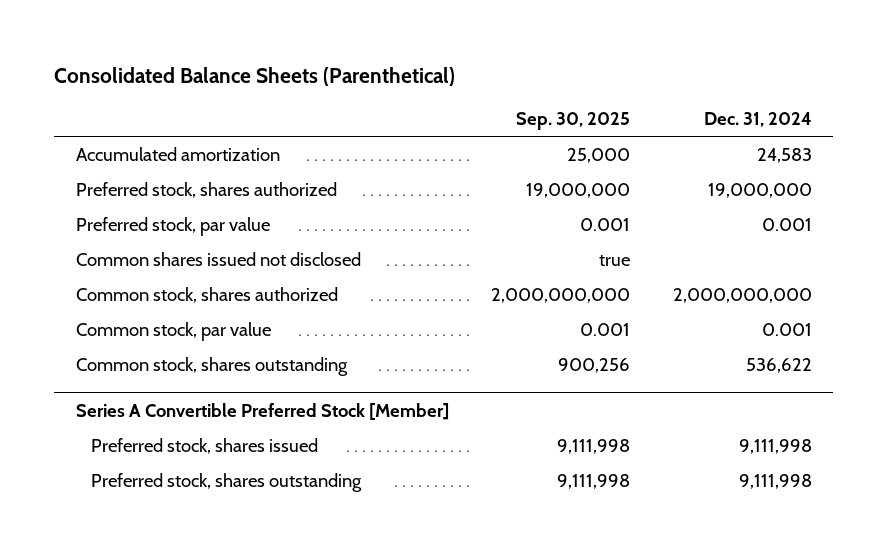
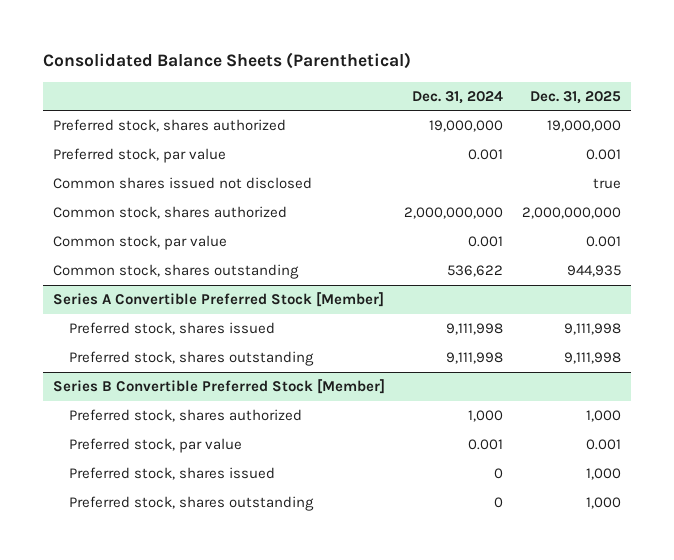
- | Sep. 30, 2025 | Dec. 31, 2024
+ | Dec. 31, 2024 | Dec. 31, 2025
- Accumulated amortization | 25,000 | 24,583
+ Series B Convertible Preferred Stock [Member]
+ Preferred stock, shares authorized | 1,000 | 1,000
+ Preferred stock, par value | 0.001 | 0.001
+ Preferred stock, shares issued | 0 | 1,000
+ Preferred stock, shares outstanding | 0 | 1,000

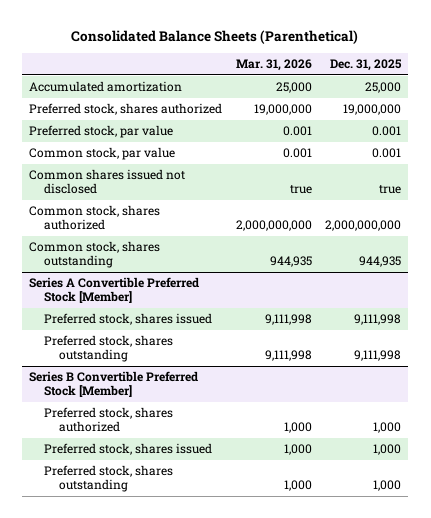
- | Dec. 31, 2024 | Dec. 31, 2025
+ | Mar. 31, 2026 | Dec. 31, 2025
+ Accumulated amortization | 25,000 | 25,000
moved up: Common stock, par value | 0.001 | 0.001
@ Series B Convertible Preferred Stock [Member]
- Preferred stock, par value | 0.001 | 0.001

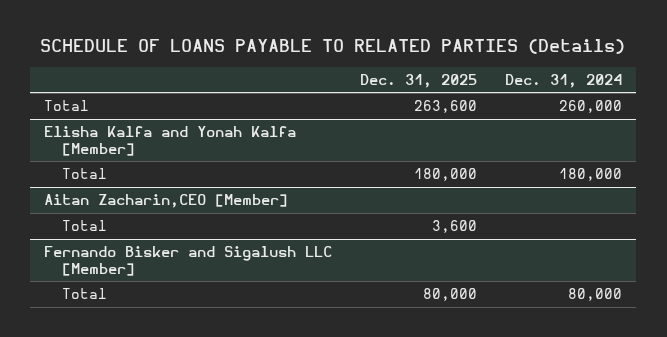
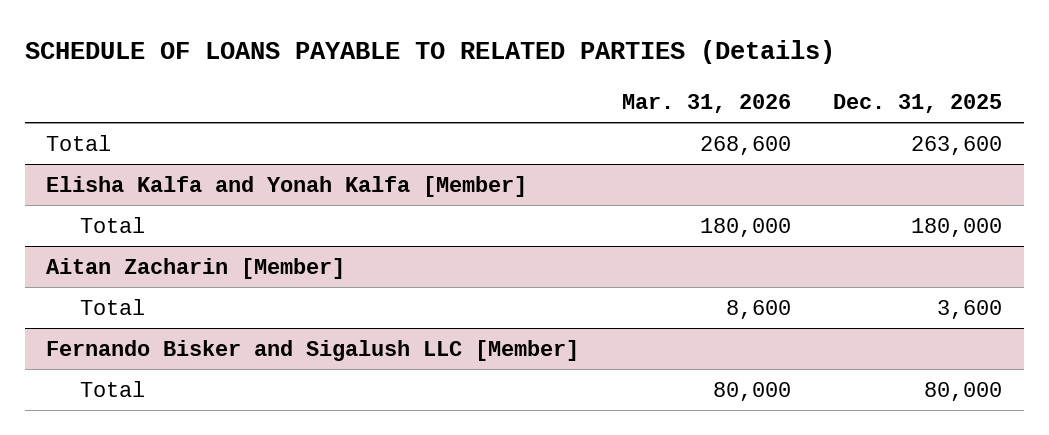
- | Dec. 31, 2025 | Dec. 31, 2024
+ | Mar. 31, 2026 | Dec. 31, 2025
- Aitan Zacharin,CEO [Member]
+ Aitan Zacharin [Member]

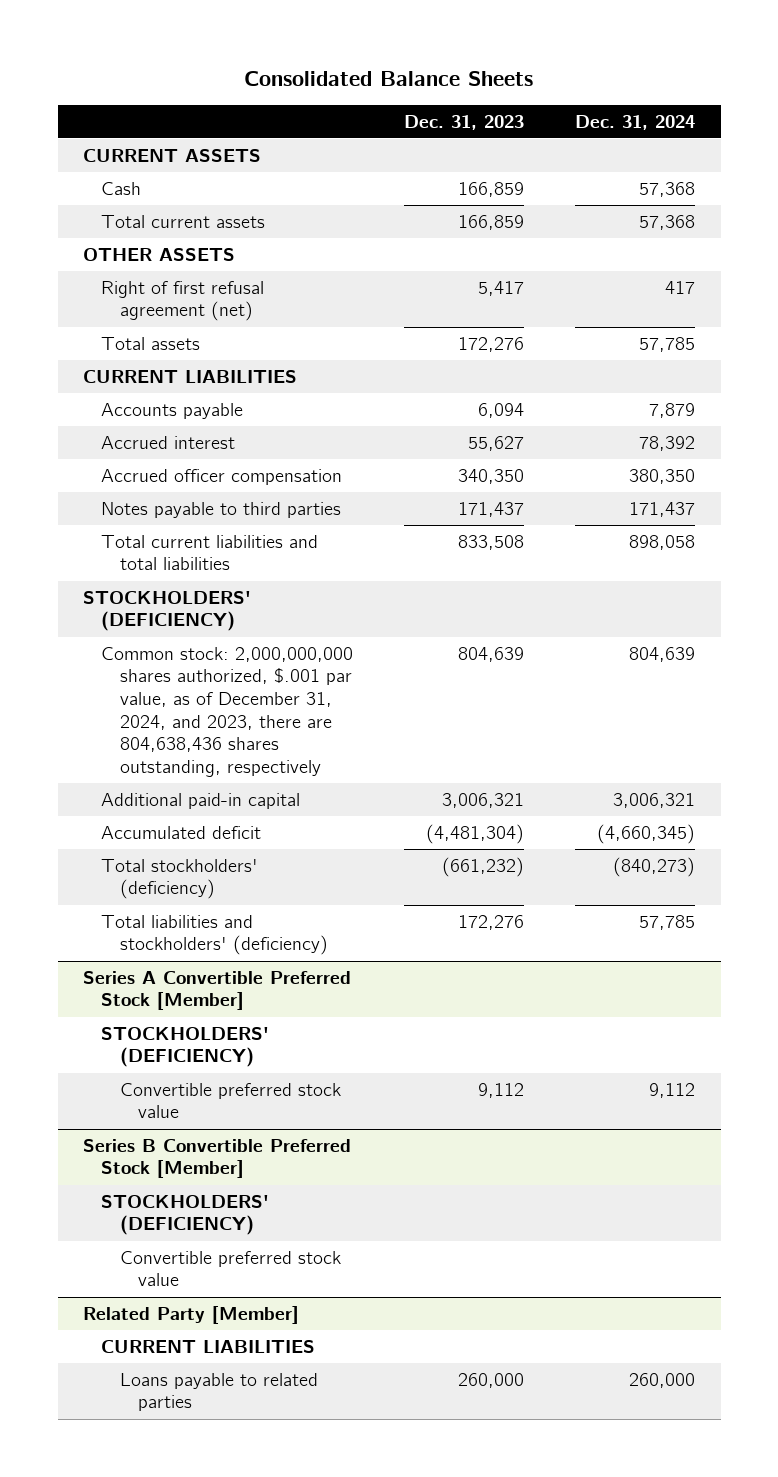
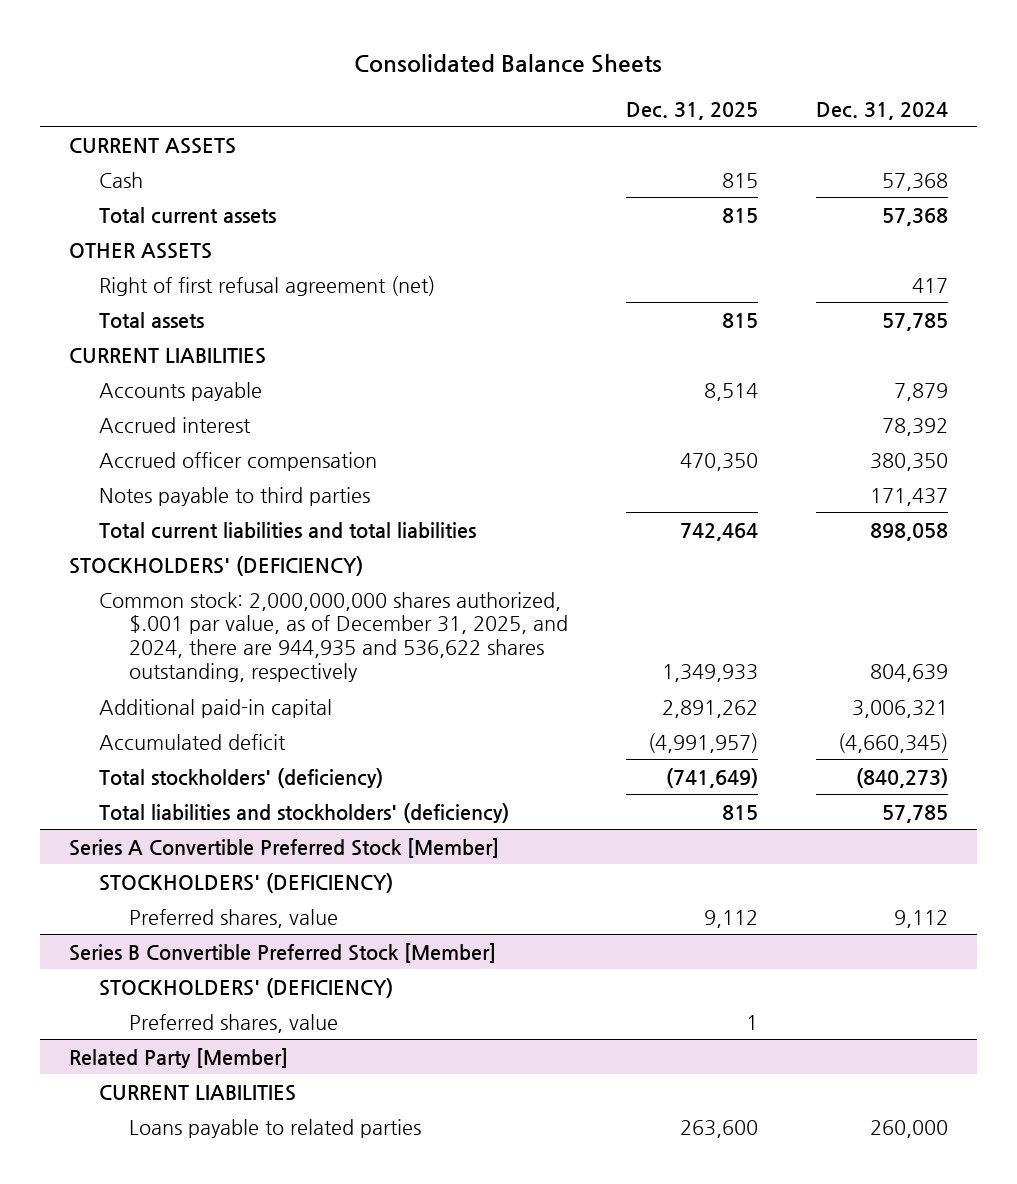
- | Dec. 31, 2023 | Dec. 31, 2024
+ | Dec. 31, 2025 | Dec. 31, 2024
- Common stock: 2,000,000,000 shares authorized, $.001 par value, as of December 31, 2024, and 2023, there are 804,638,436 shares outstanding, respectively | 804,639 | 804,639
+ Common stock: 2,000,000,000 shares authorized, $.001 par value, as of December 31, 2025, and 2024, there are 944,935 and 536,622 shares outstanding, respectively | 1,349,933 | 804,639
@ Series A Convertible Preferred Stock [Member]
- Convertible preferred stock value | 9,112 | 9,112
+ Preferred shares, value | 9,112 | 9,112
@ Series B Convertible Preferred Stock [Member]
- Convertible preferred stock value
+ Preferred shares, value | 1 |

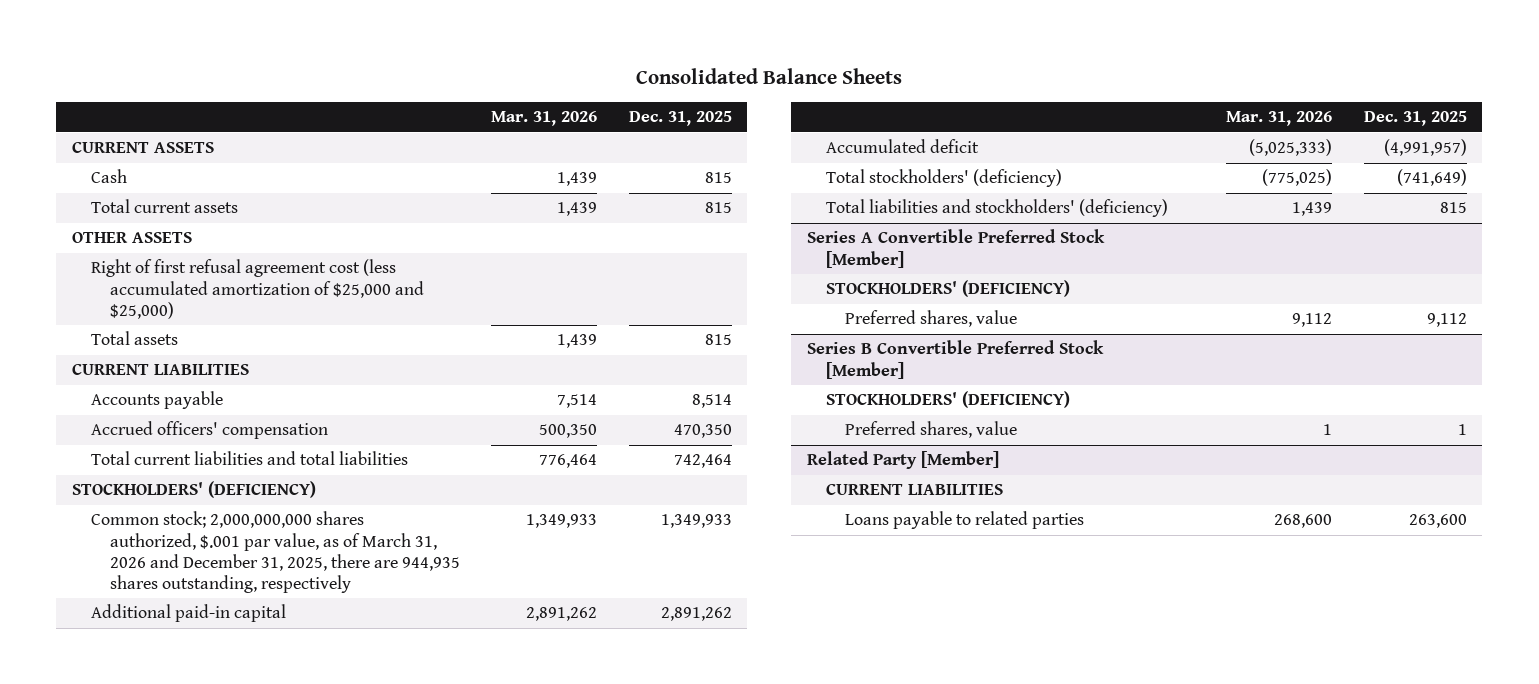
- | Dec. 31, 2025 | Dec. 31, 2024
+ | Mar. 31, 2026 | Dec. 31, 2025
- Right of first refusal agreement (net) | | 417
+ Right of first refusal agreement cost (less accumulated amortization of $25,000 and $25,000)
- Accrued interest | | 78,392
- Accrued officer compensation | 470,350 | 380,350
- Notes payable to third parties | | 171,437
+ Accrued officers' compensation | 500,350 | 470,350
- Common stock: 2,000,000,000 shares authorized, $.001 par value, as of December 31, 2025, and 2024, there are 944,935 and 536,622 shares outstanding, respectively | 1,349,933 | 804,639
+ Common stock; 2,000,000,000 shares authorized, $.001 par value, as of March 31, 2026 and December 31, 2025, there are 944,935 shares outstanding, respectively | 1,349,933 | 1,349,933

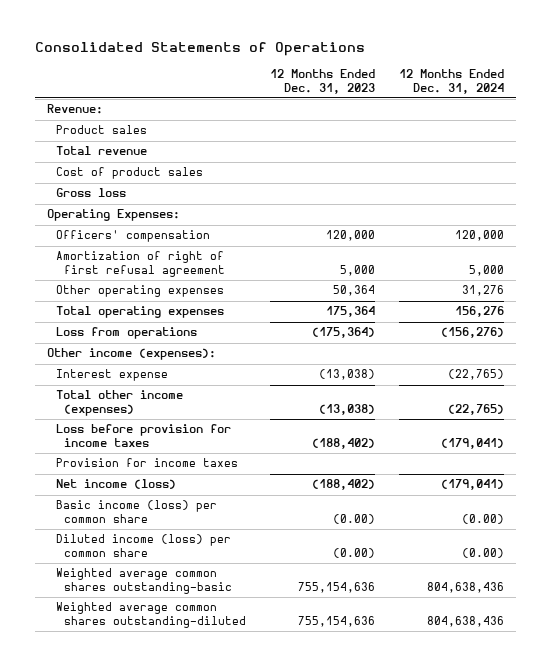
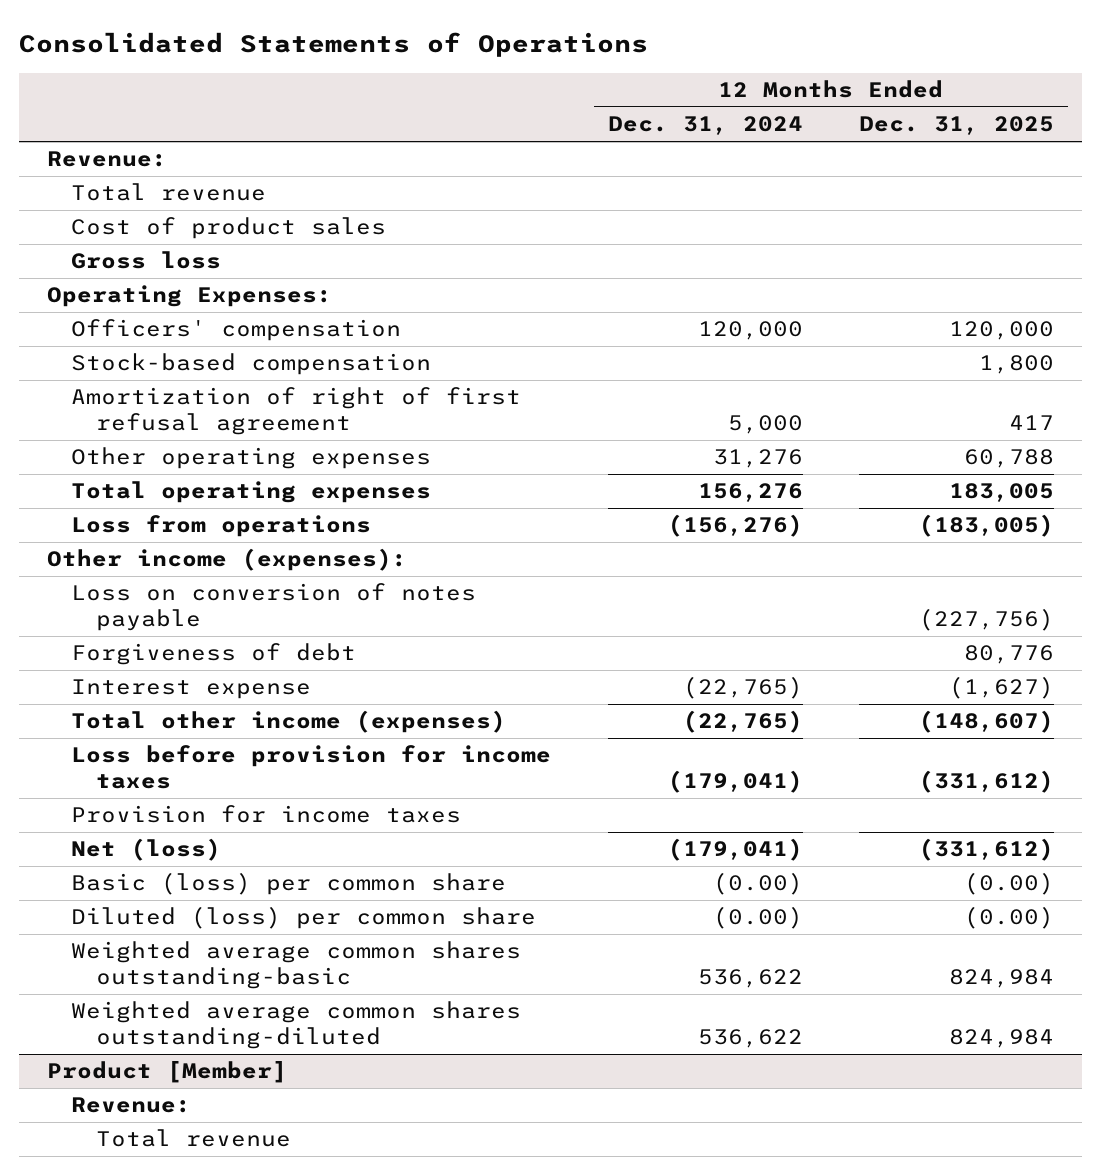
- | 12 Months Ended Dec. 31, 2023 | 12 Months Ended Dec. 31, 2024
+ | 12 Months Ended Dec. 31, 2024 | 12 Months Ended Dec. 31, 2025
- Product sales
+ Stock-based compensation | | 1,800
+ Loss on conversion of notes payable | | (227,756)
+ Forgiveness of debt | | 80,776
- Net income (loss) | (188,402) | (179,041)
- Basic income (loss) per common share | (0.00) | (0.00)
- Diluted income (loss) per common share | (0.00) | (0.00)
- Weighted average common shares outstanding-basic | 755,154,636 | 804,638,436
- Weighted average common shares outstanding-diluted | 755,154,636 | 804,638,436
+ Net (loss) | (179,041) | (331,612)
+ Basic (loss) per common share | (0.00) | (0.00)
+ Diluted (loss) per common share | (0.00) | (0.00)
+ Weighted average common shares outstanding-basic | 536,622 | 824,984
+ Weighted average common shares outstanding-diluted | 536,622 | 824,984
+ Product [Member]
+ Revenue:
+ Total revenue

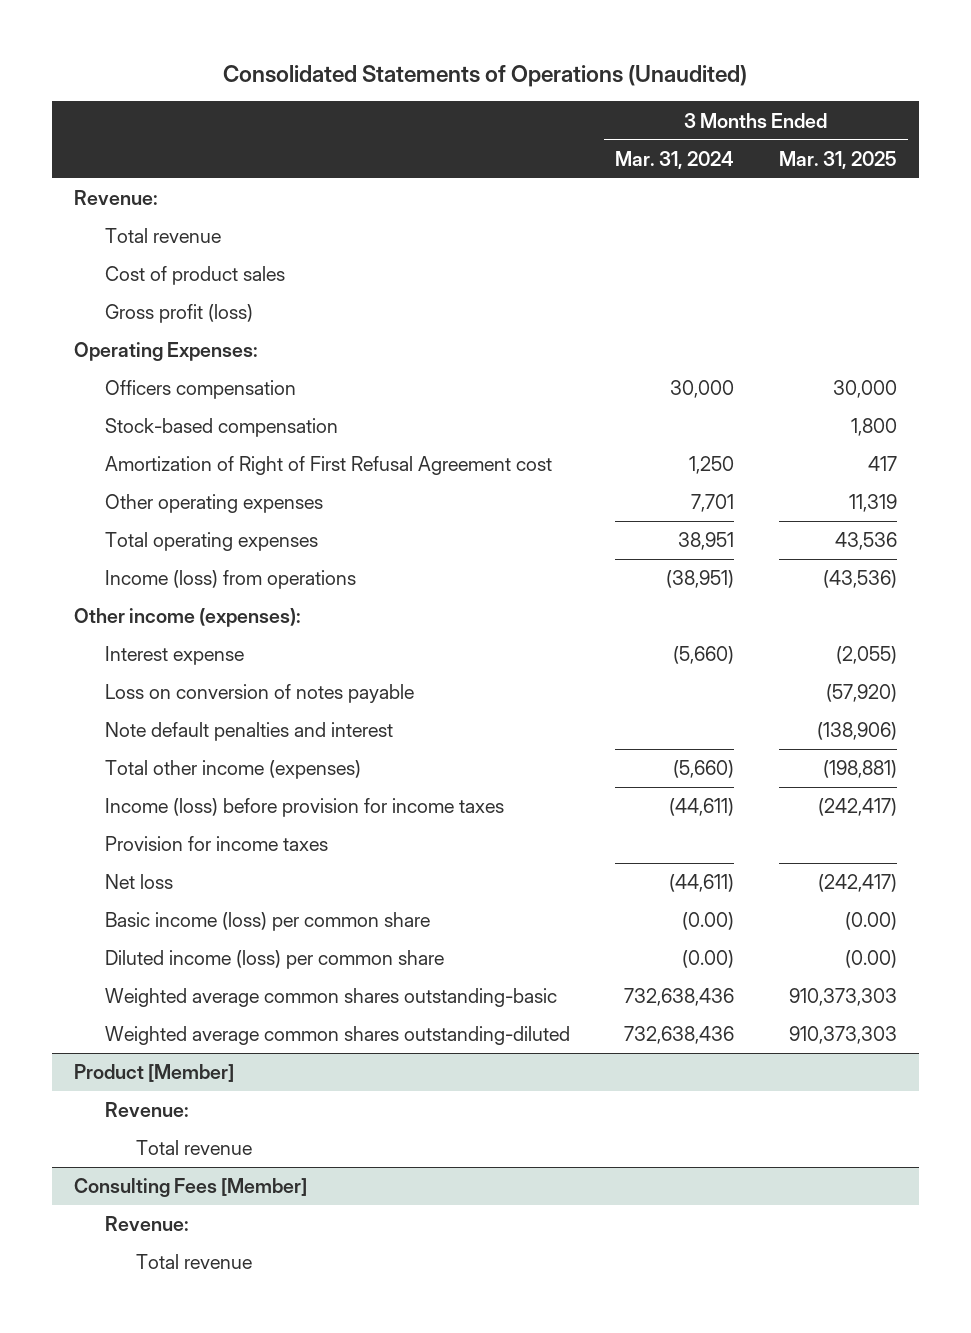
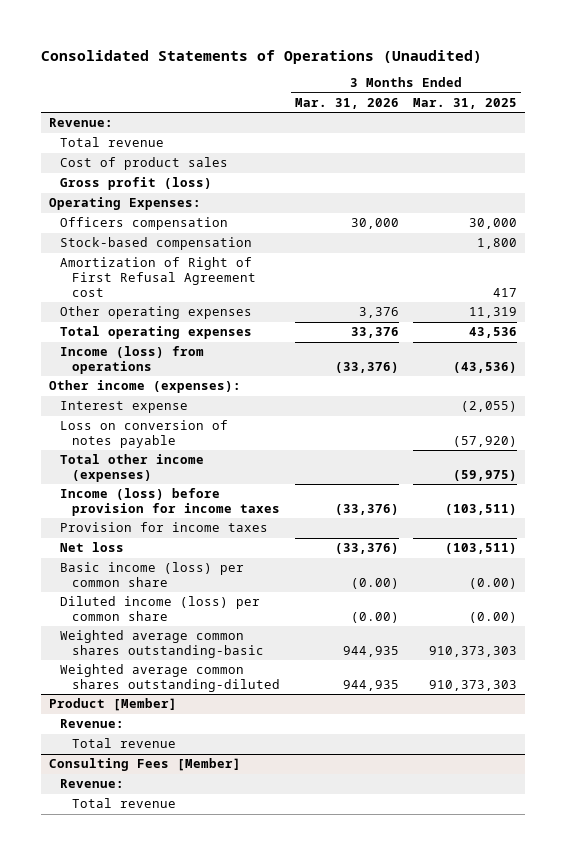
- | 3 Months Ended Mar. 31, 2024 | 3 Months Ended Mar. 31, 2025
+ | 3 Months Ended Mar. 31, 2026 | 3 Months Ended Mar. 31, 2025
- Note default penalties and interest | | (138,906)
- Total other income (expenses) | (5,660) | (198,881)
- Income (loss) before provision for income taxes | (44,611) | (242,417)
+ Total other income (expenses) | | (59,975)
+ Income (loss) before provision for income taxes | (33,376) | (103,511)
- Net loss | (44,611) | (242,417)
+ Net loss | (33,376) | (103,511)

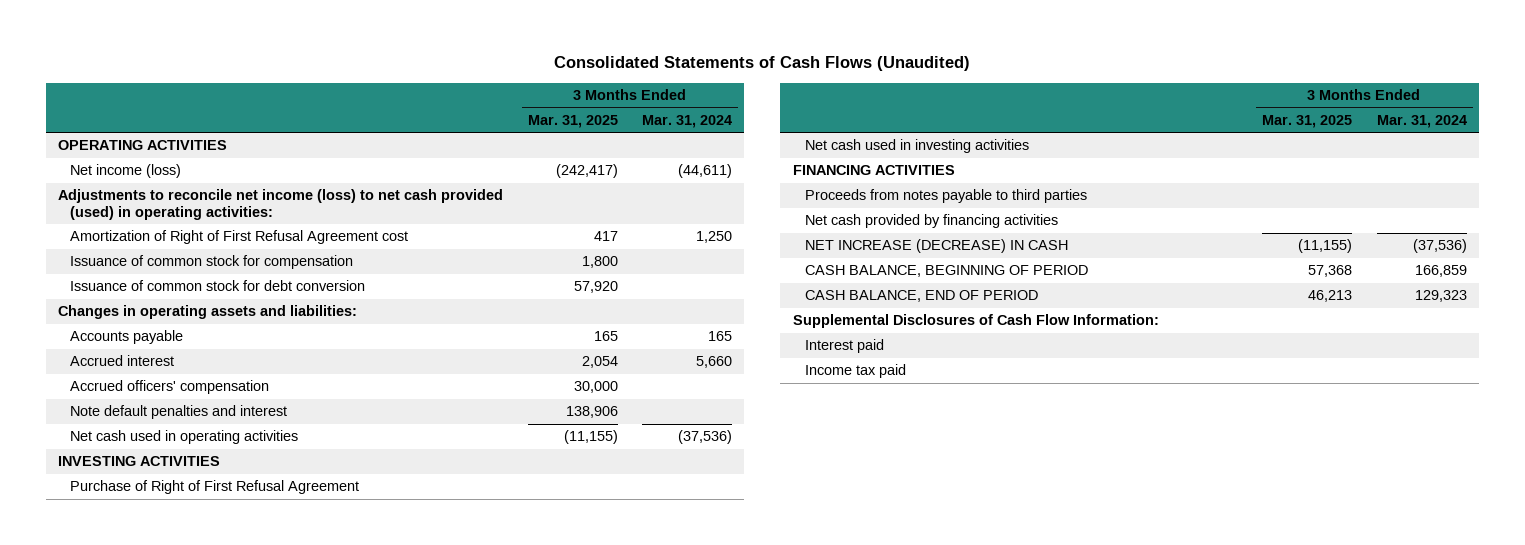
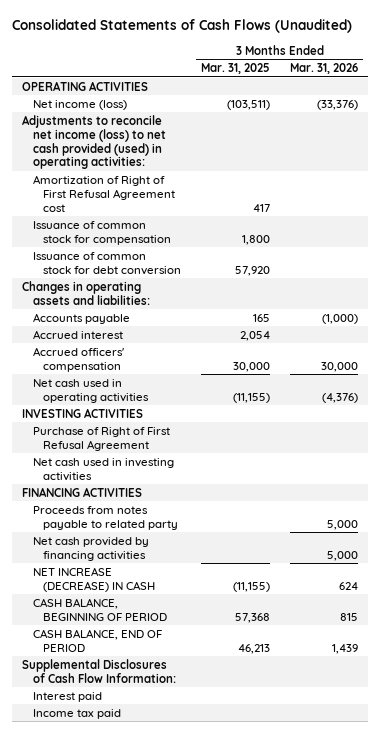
- | 3 Months Ended Mar. 31, 2025 | 3 Months Ended Mar. 31, 2024
+ | 3 Months Ended Mar. 31, 2025 | 3 Months Ended Mar. 31, 2026
- Net income (loss) | (242,417) | (44,611)
+ Net income (loss) | (103,511) | (33,376)
- Note default penalties and interest | 138,906 |
- Proceeds from notes payable to third parties
+ Proceeds from notes payable to related party | | 5,000

